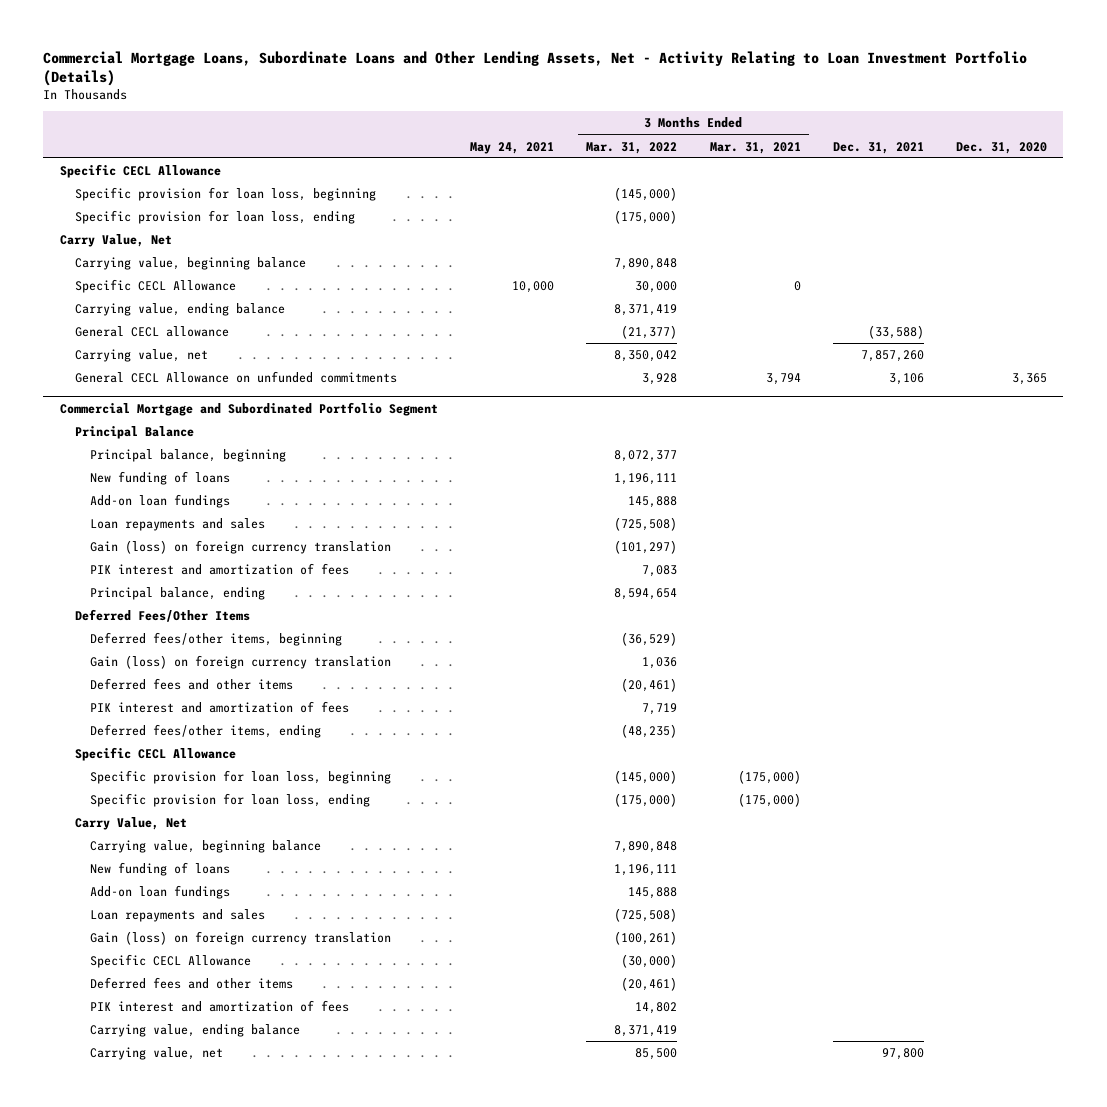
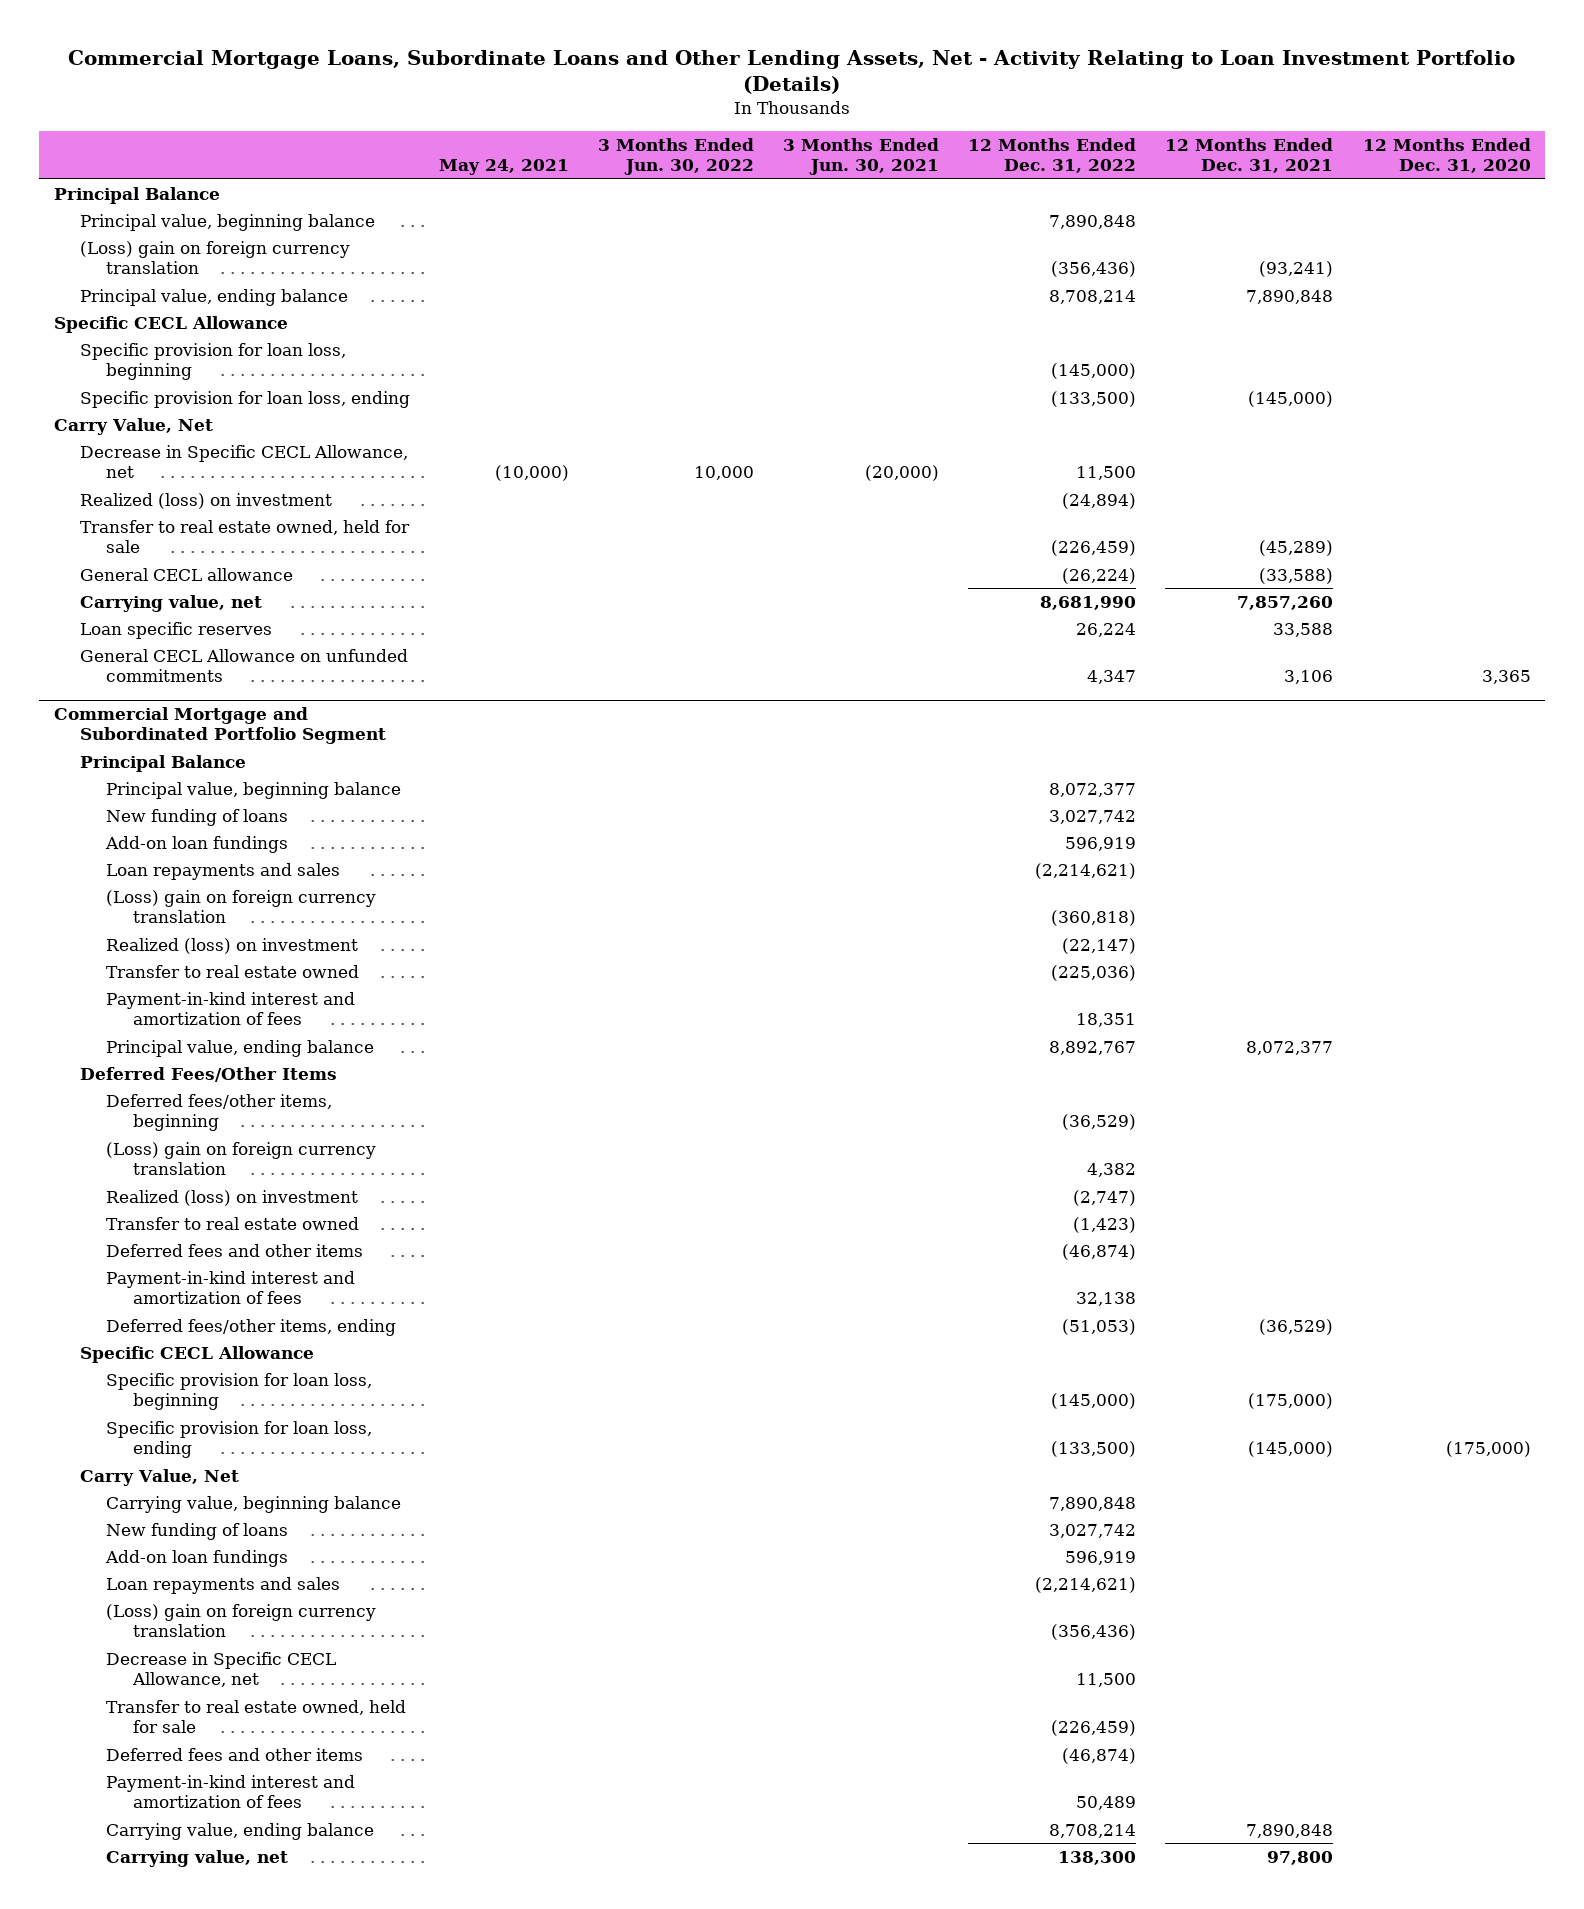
- | May 24, 2021 | 3 Months Ended Mar. 31, 2022 | 3 Months Ended Mar. 31, 2021 | Dec. 31, 2021 | Dec. 31, 2020
+ | May 24, 2021 | 3 Months Ended Jun. 30, 2022 | 3 Months Ended Jun. 30, 2021 | 12 Months Ended Dec. 31, 2022 | 12 Months Ended Dec. 31, 2021 | 12 Months Ended Dec. 31, 2020
+ Principal Balance
+ Principal value, beginning balance | | | | 7,890,848 | |
+ (Loss) gain on foreign currency translation | | | | (356,436) | (93,241) |
+ Principal value, ending balance | | | | 8,708,214 | 7,890,848 |
- Carrying value, beginning balance | | 7,890,848 | | |
- Specific CECL Allowance | 10,000 | 30,000 | 0 | |
- Carrying value, ending balance | | 8,371,419 | | |
+ Decrease in Specific CECL Allowance, net | (10,000) | 10,000 | (20,000) | 11,500 | |
+ Realized (loss) on investment | | | | (24,894) | |
+ Transfer to real estate owned, held for sale | | | | (226,459) | (45,289) |
+ Loan specific reserves | | | | 26,224 | 33,588 |
@ Commercial Mortgage and Subordinated Portfolio Segment
- Principal balance, beginning | | 8,072,377 | | |
+ Principal value, beginning balance | | | | 8,072,377 | |
- Gain (loss) on foreign currency translation | | (101,297) | | |
- PIK interest and amortization of fees | | 7,083 | | |
- Principal balance, ending | | 8,594,654 | | |
+ (Loss) gain on foreign currency translation | | | | (360,818) | |
+ Realized (loss) on investment | | | | (22,147) | |
+ Transfer to real estate owned | | | | (225,036) | |
+ Payment-in-kind interest and amortization of fees | | | | 18,351 | |
+ Principal value, ending balance | | | | 8,892,767 | 8,072,377 |
- Gain (loss) on foreign currency translation | | 1,036 | | |
+ (Loss) gain on foreign currency translation | | | | 4,382 | |
+ Realized (loss) on investment | | | | (2,747) | |
+ Transfer to real estate owned | | | | (1,423) | |
- PIK interest and amortization of fees | | 7,719 | | |
+ Payment-in-kind interest and amortization of fees | | | | 32,138 | |
- Gain (loss) on foreign currency translation | | (100,261) | | |
- Specific CECL Allowance | | (30,000) | | |
+ (Loss) gain on foreign currency translation | | | | (356,436) | |
+ Decrease in Specific CECL Allowance, net | | | | 11,500 | |
+ Transfer to real estate owned, held for sale | | | | (226,459) | |
- PIK interest and amortization of fees | | 14,802 | | |
+ Payment-in-kind interest and amortization of fees | | | | 50,489 | |

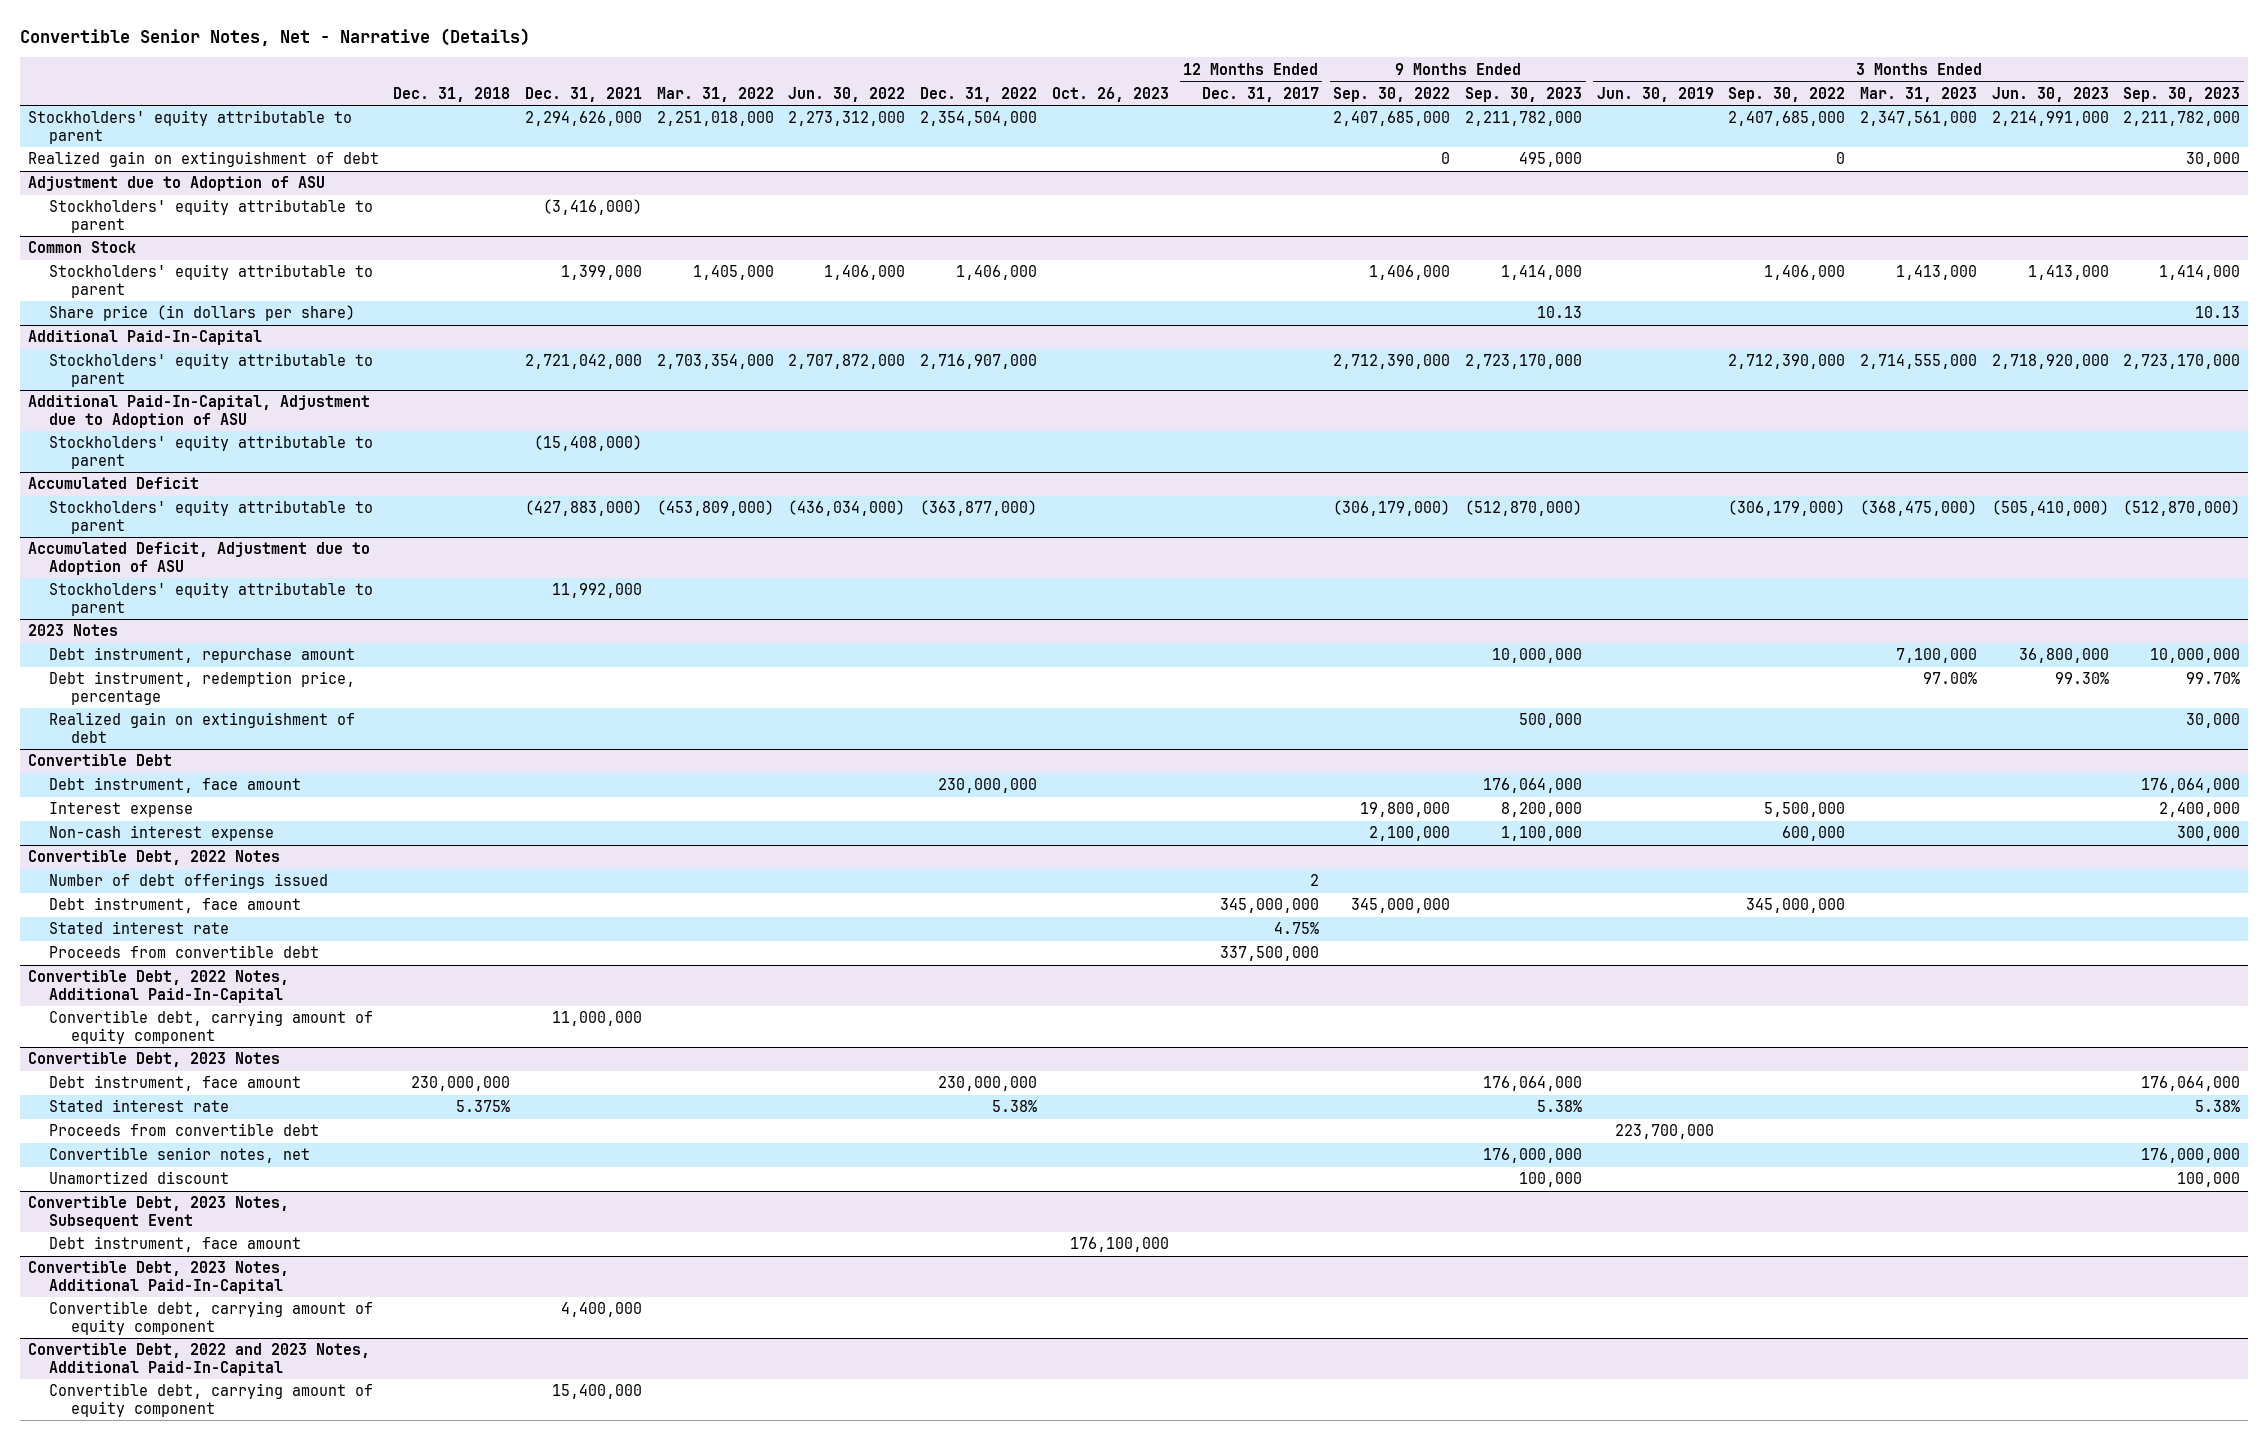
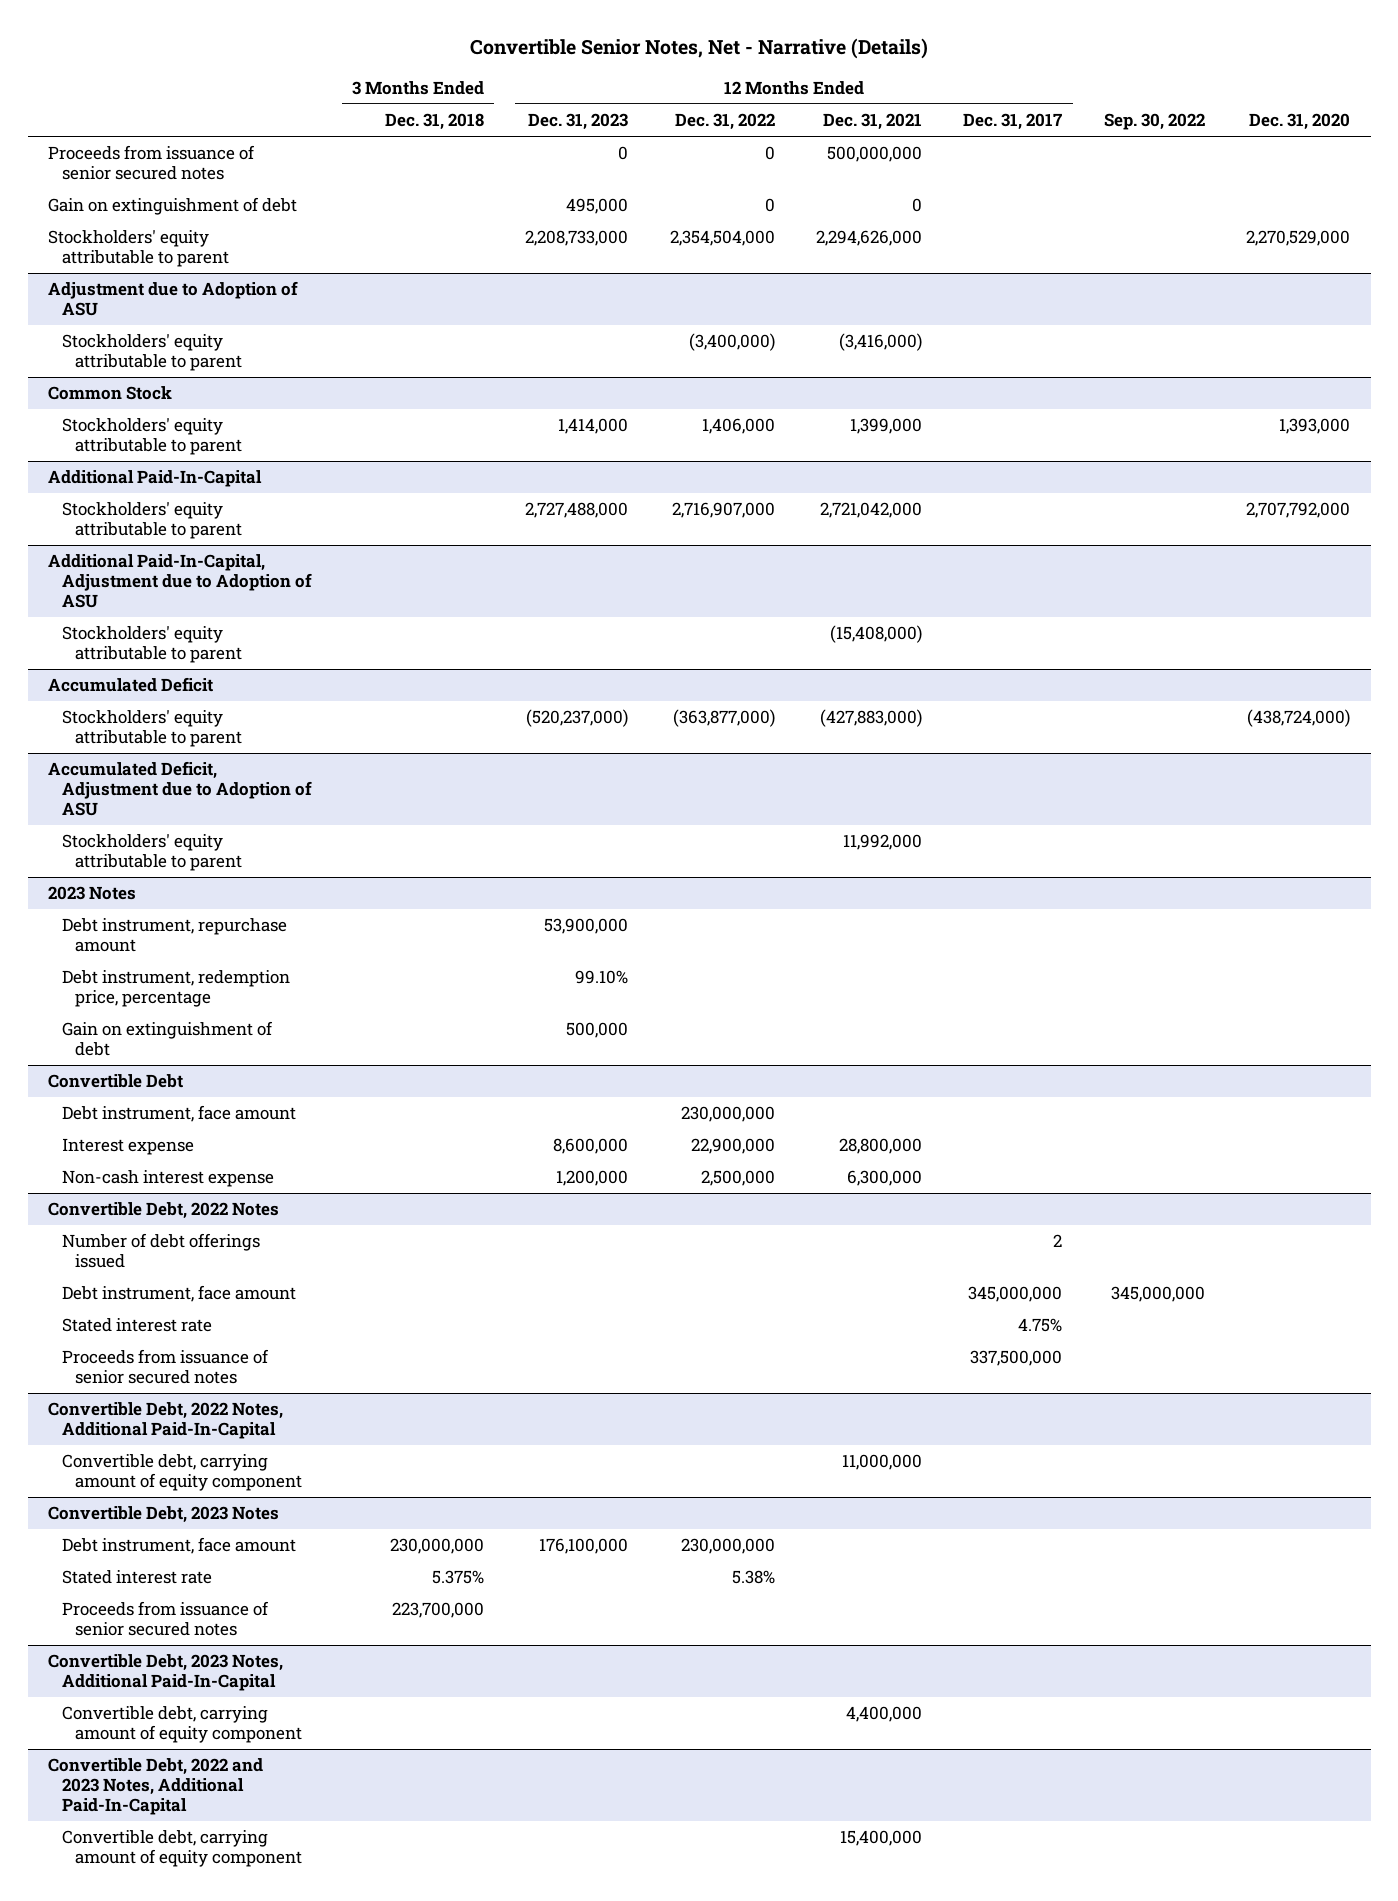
- | Dec. 31, 2018 | Dec. 31, 2021 | Mar. 31, 2022 | Jun. 30, 2022 | Dec. 31, 2022 | Oct. 26, 2023 | 12 Months Ended Dec. 31, 2017 | 9 Months Ended Sep. 30, 2022 | 9 Months Ended Sep. 30, 2023 | 3 Months Ended Jun. 30, 2019 | 3 Months Ended Sep. 30, 2022 | 3 Months Ended Mar. 31, 2023 | 3 Months Ended Jun. 30, 2023 | 3 Months Ended Sep. 30, 2023
+ | 3 Months Ended Dec. 31, 2018 | 12 Months Ended Dec. 31, 2023 | 12 Months Ended Dec. 31, 2022 | 12 Months Ended Dec. 31, 2021 | 12 Months Ended Dec. 31, 2017 | Sep. 30, 2022 | Dec. 31, 2020
+ Proceeds from issuance of senior secured notes | | 0 | 0 | 500,000,000 | | |
+ Gain on extinguishment of debt | | 495,000 | 0 | 0 | | |
- Realized gain on extinguishment of debt | | | | | | | | 0 | 495,000 | | 0 | | | 30,000
@ Common Stock
- Share price (in dollars per share) | | | | | | | | | 10.13 | | | | | 10.13
@ 2023 Notes
- Realized gain on extinguishment of debt | | | | | | | | | 500,000 | | | | | 30,000
+ Gain on extinguishment of debt | | 500,000 | | | | |
@ Convertible Debt, 2022 Notes
- Proceeds from convertible debt | | | | | | | 337,500,000 | | | | | | |
+ Proceeds from issuance of senior secured notes | | | | | 337,500,000 | |
@ Convertible Debt, 2023 Notes
- Proceeds from convertible debt | | | | | | | | | | 223,700,000 | | | |
- Convertible senior notes, net | | | | | | | | | 176,000,000 | | | | | 176,000,000
- Unamortized discount | | | | | | | | | 100,000 | | | | | 100,000
- Convertible Debt, 2023 Notes, Subsequent Event
- Debt instrument, face amount | | | | | | 176,100,000 | | | | | | | |
@ Convertible Debt, 2023 Notes
+ Proceeds from issuance of senior secured notes | 223,700,000 | | | | | |

